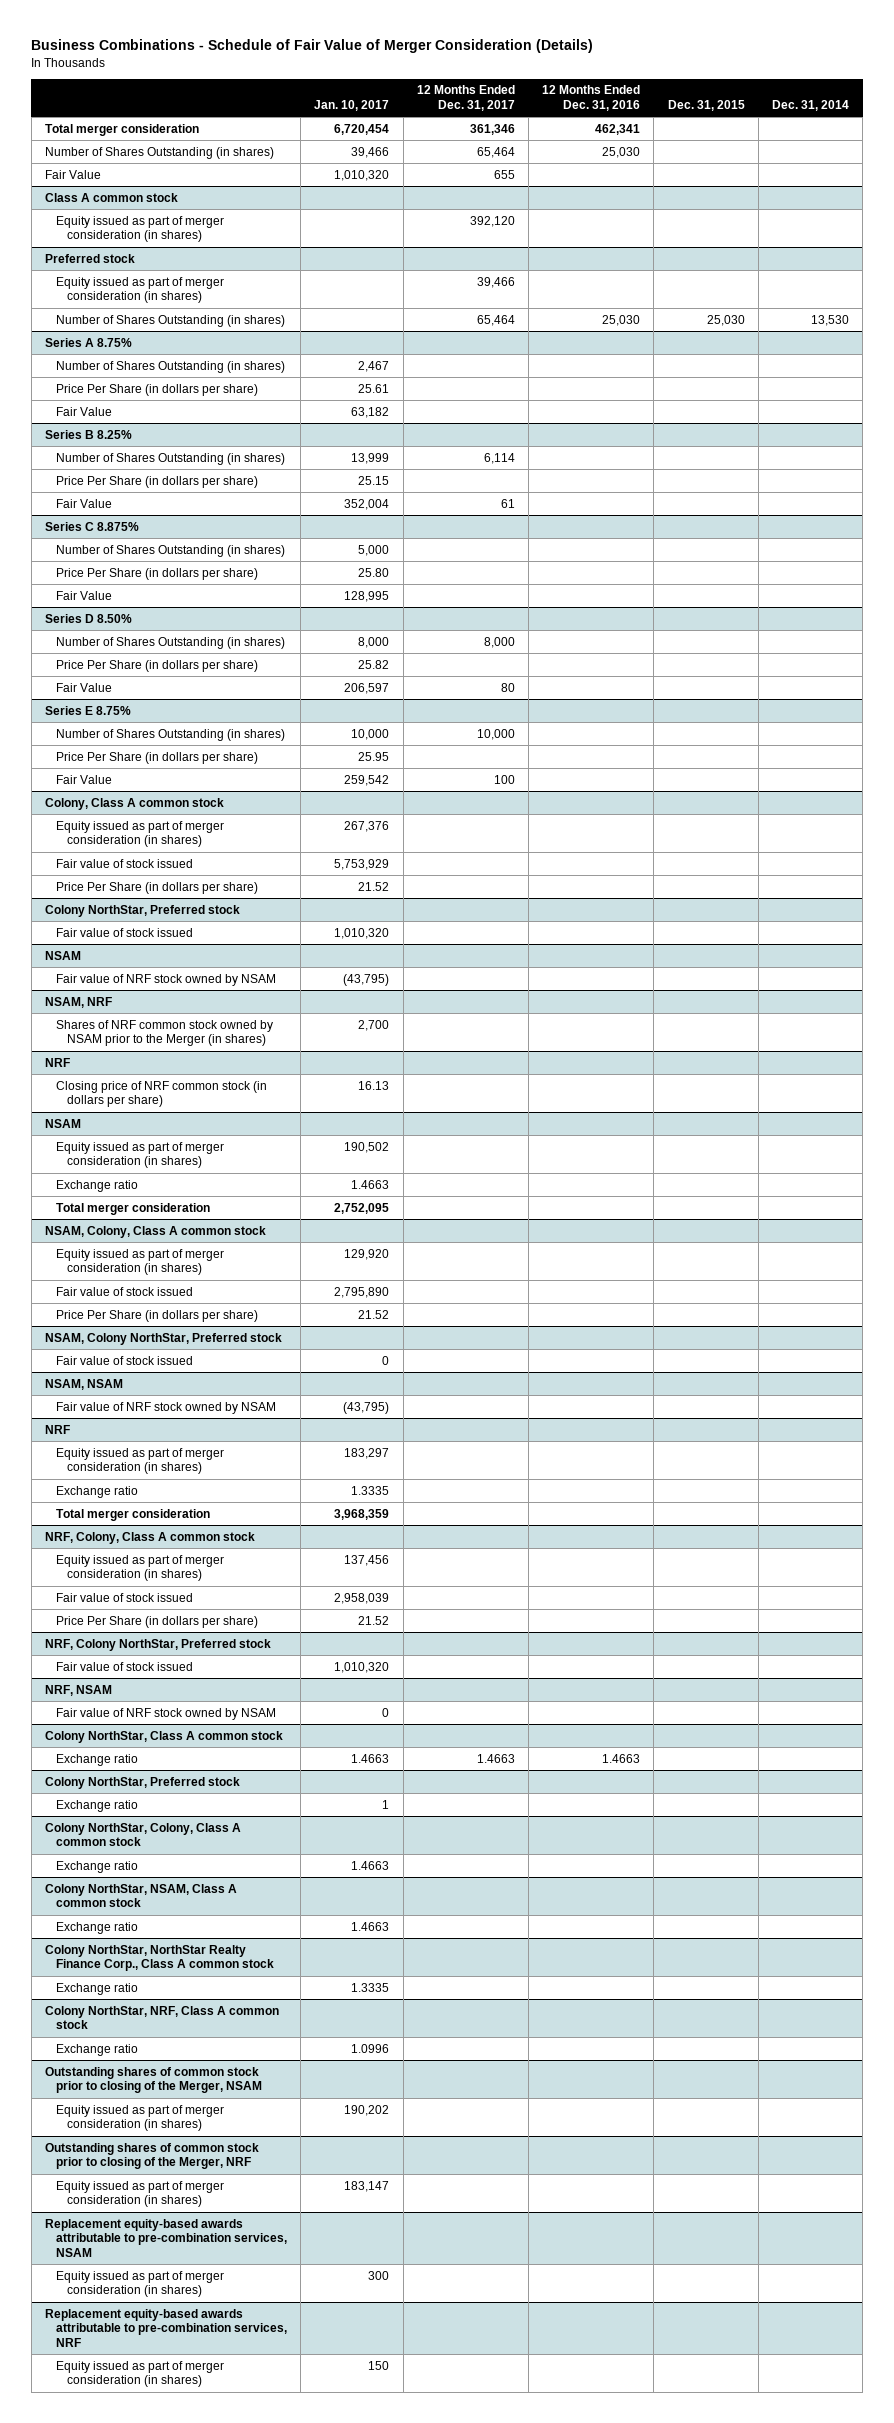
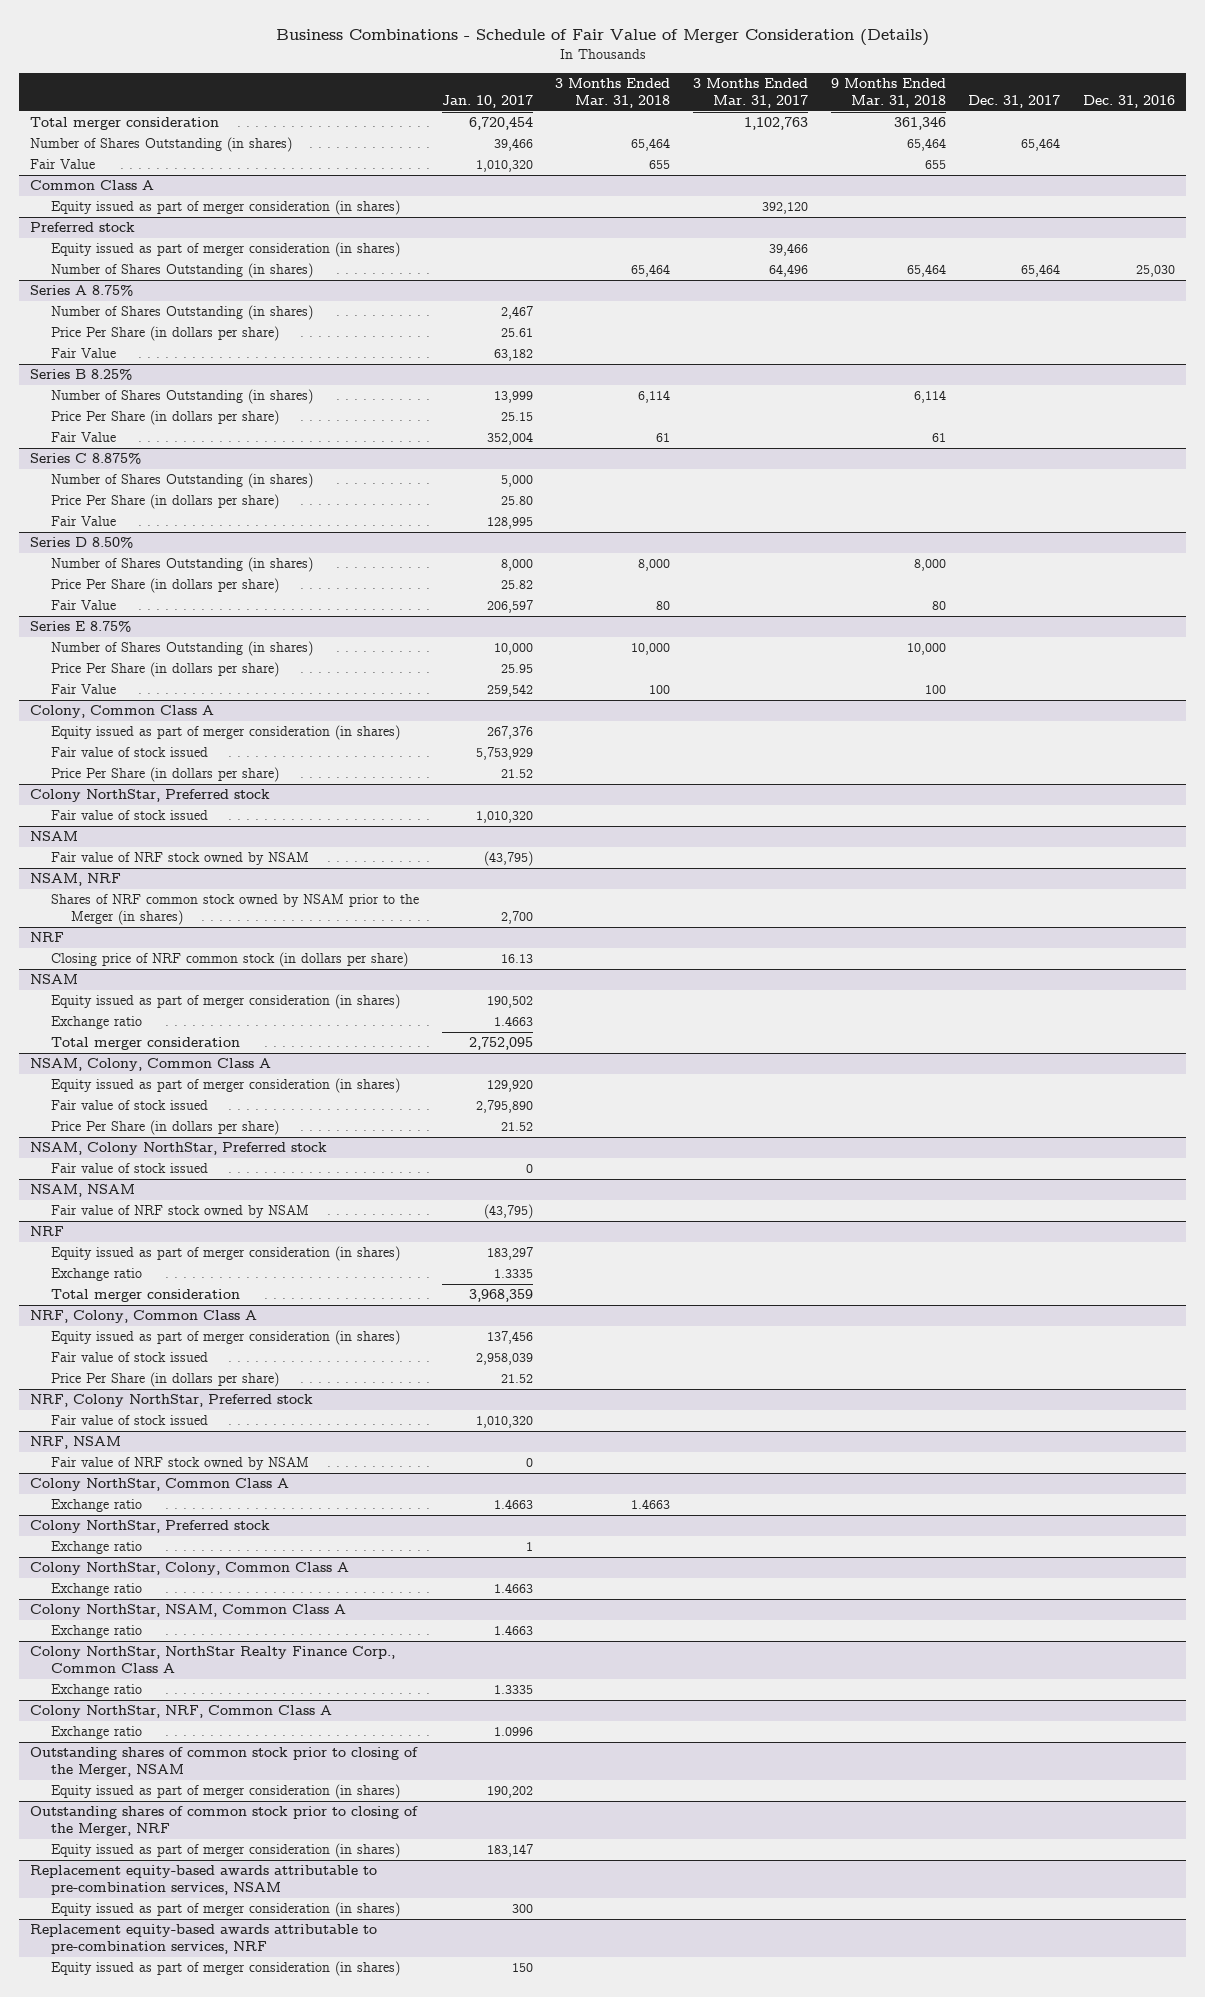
- | Jan. 10, 2017 | 12 Months Ended Dec. 31, 2017 | 12 Months Ended Dec. 31, 2016 | Dec. 31, 2015 | Dec. 31, 2014
+ | Jan. 10, 2017 | 3 Months Ended Mar. 31, 2018 | 3 Months Ended Mar. 31, 2017 | 9 Months Ended Mar. 31, 2018 | Dec. 31, 2017 | Dec. 31, 2016
- Class A common stock
+ Common Class A
- Colony, Class A common stock
+ Colony, Common Class A
- NSAM, Colony, Class A common stock
+ NSAM, Colony, Common Class A
- NRF, Colony, Class A common stock
+ NRF, Colony, Common Class A
- Colony NorthStar, Class A common stock
+ Colony NorthStar, Common Class A
- Colony NorthStar, Colony, Class A common stock
+ Colony NorthStar, Colony, Common Class A
- Colony NorthStar, NSAM, Class A common stock
+ Colony NorthStar, NSAM, Common Class A
- Colony NorthStar, NorthStar Realty Finance Corp., Class A common stock
+ Colony NorthStar, NorthStar Realty Finance Corp., Common Class A
- Colony NorthStar, NRF, Class A common stock
+ Colony NorthStar, NRF, Common Class A

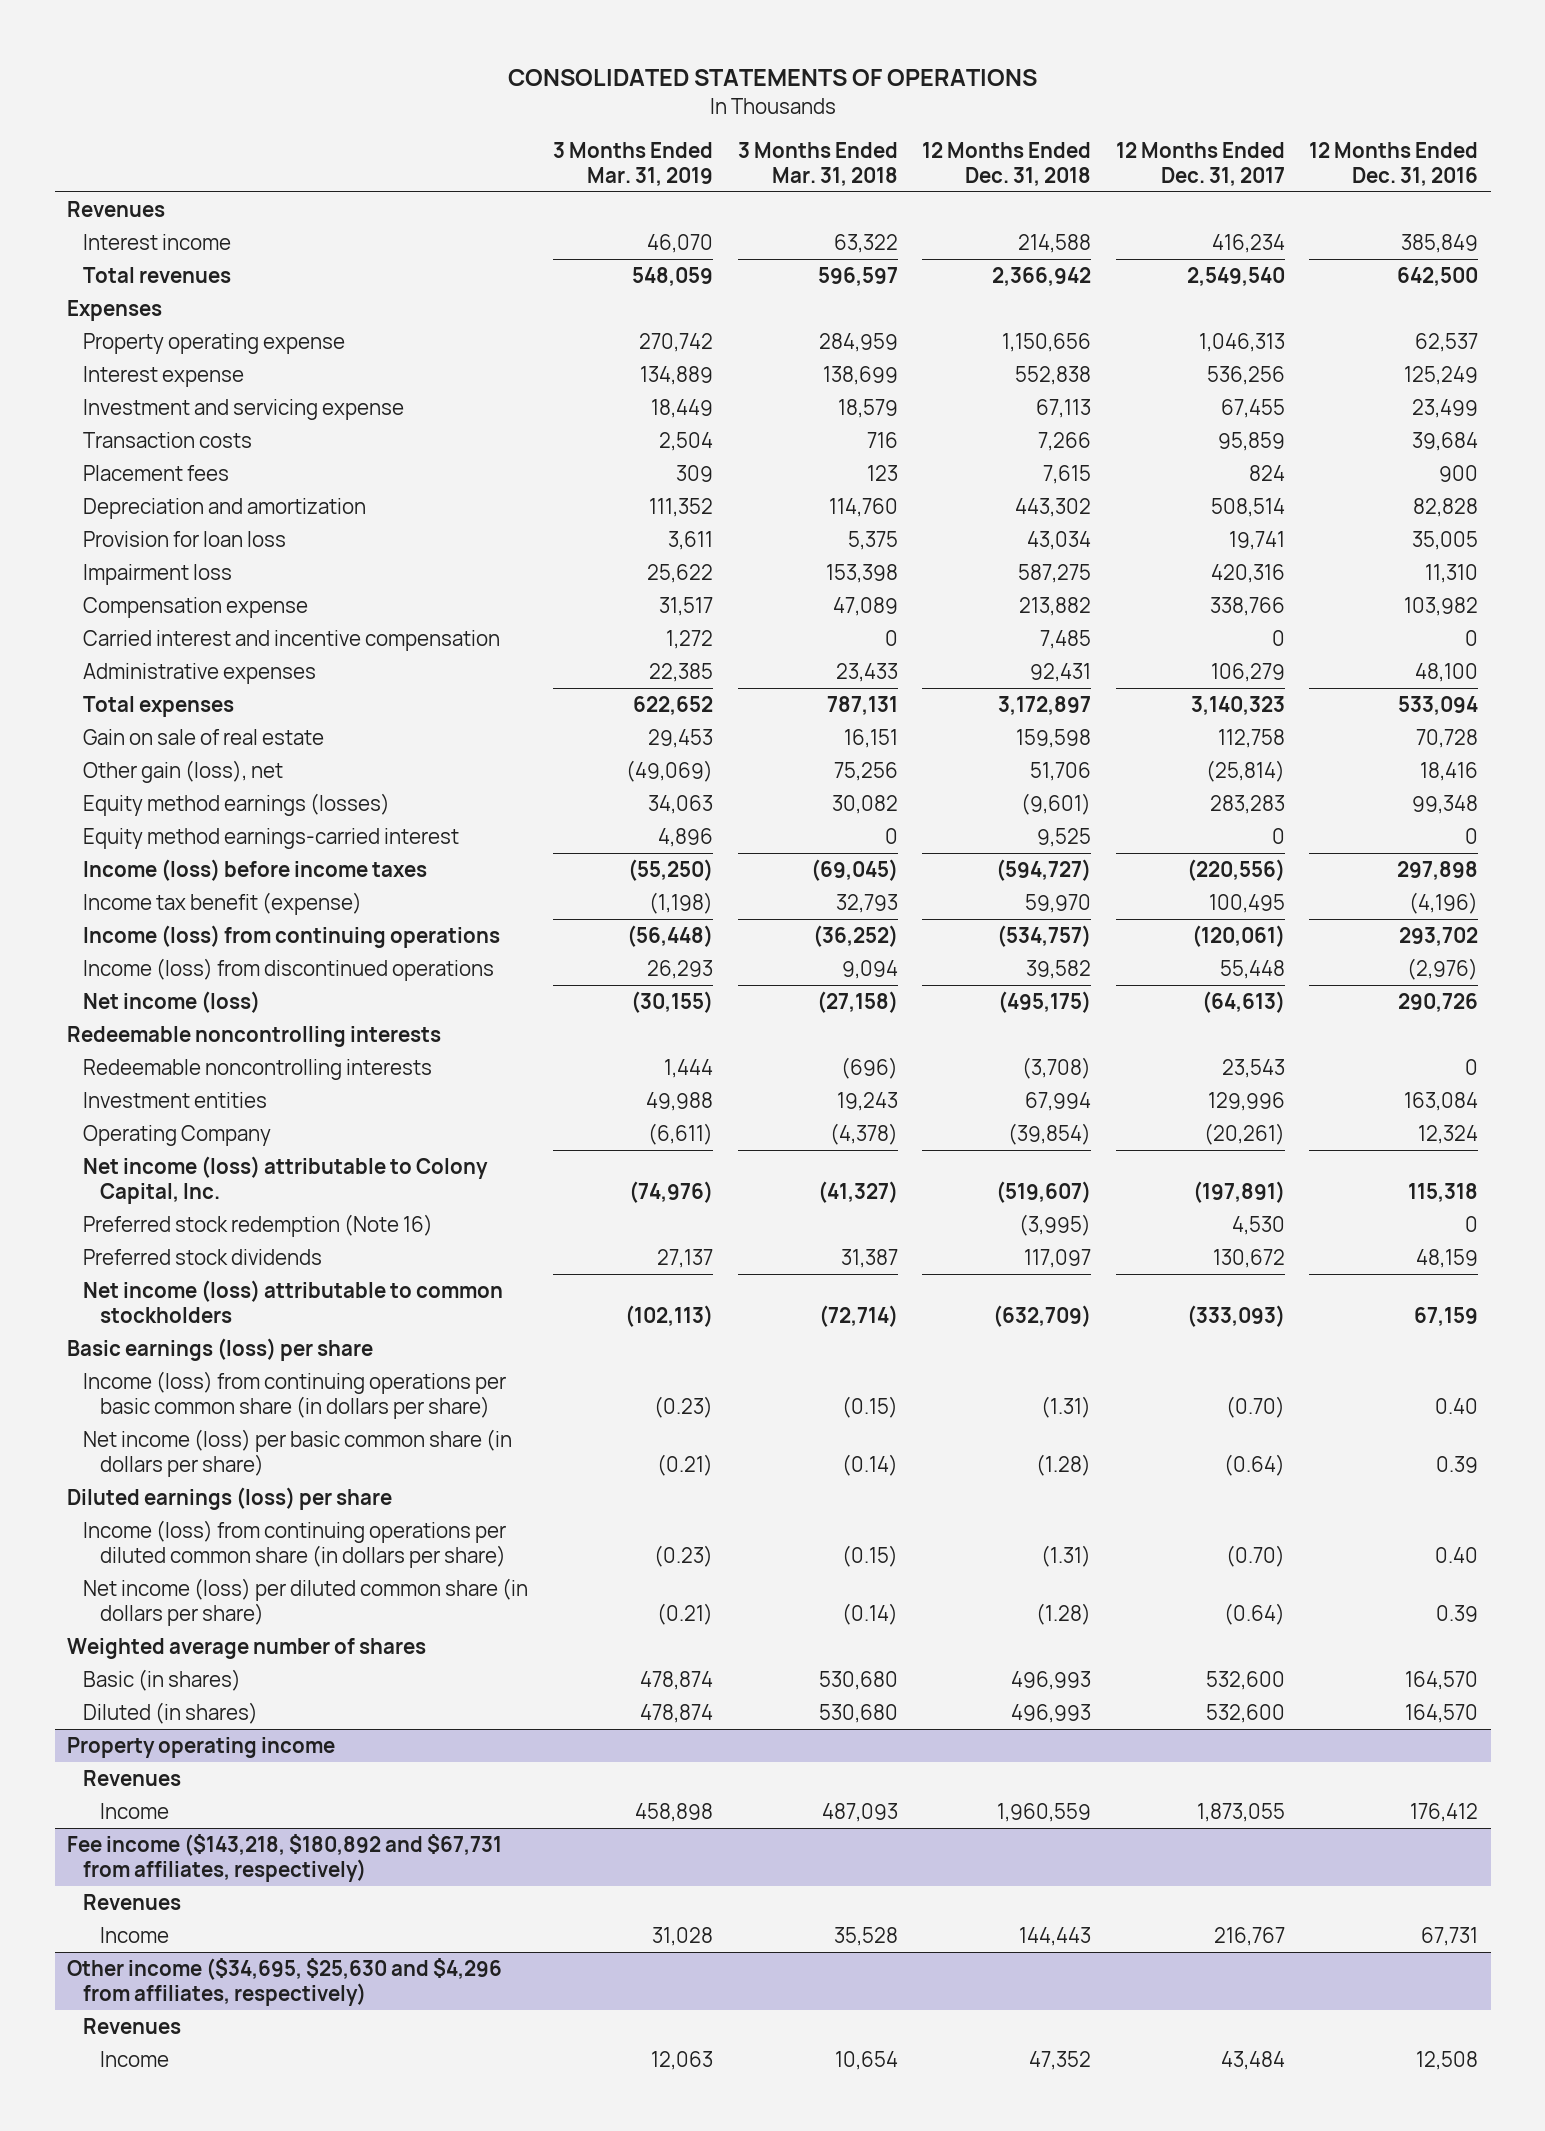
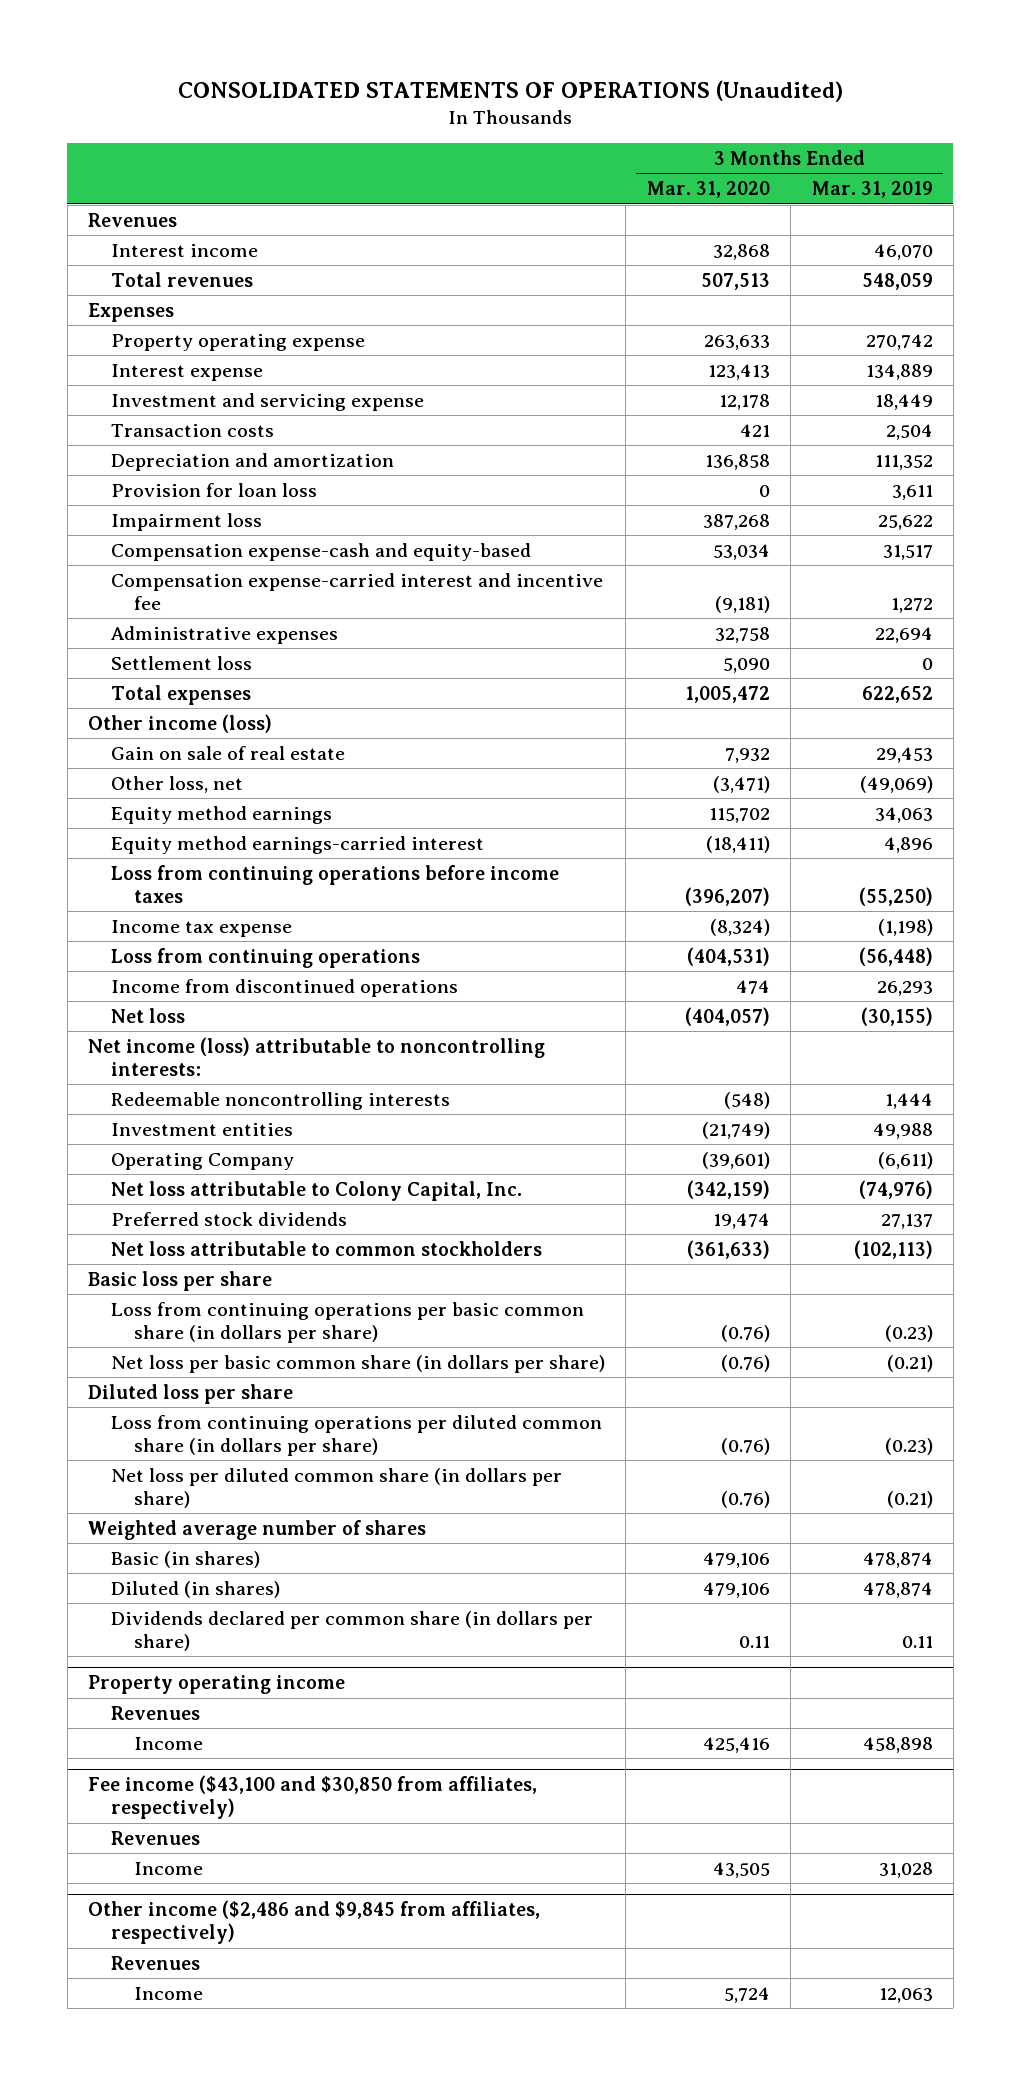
- CONSOLIDATED STATEMENTS OF OPERATIONS
+ CONSOLIDATED STATEMENTS OF OPERATIONS (Unaudited)
- | 3 Months Ended Mar. 31, 2019 | 3 Months Ended Mar. 31, 2018 | 12 Months Ended Dec. 31, 2018 | 12 Months Ended Dec. 31, 2017 | 12 Months Ended Dec. 31, 2016
+ | 3 Months Ended Mar. 31, 2020 | 3 Months Ended Mar. 31, 2019
- Placement fees | 309 | 123 | 7,615 | 824 | 900
- Compensation expense | 31,517 | 47,089 | 213,882 | 338,766 | 103,982
- Carried interest and incentive compensation | 1,272 | 0 | 7,485 | 0 | 0
- Administrative expenses | 22,385 | 23,433 | 92,431 | 106,279 | 48,100
+ Compensation expense-cash and equity-based | 53,034 | 31,517
+ Compensation expense-carried interest and incentive fee | (9,181) | 1,272
+ Administrative expenses | 32,758 | 22,694
+ Settlement loss | 5,090 | 0
+ Other income (loss)
- Other gain (loss), net | (49,069) | 75,256 | 51,706 | (25,814) | 18,416
- Equity method earnings (losses) | 34,063 | 30,082 | (9,601) | 283,283 | 99,348
+ Other loss, net | (3,471) | (49,069)
+ Equity method earnings | 115,702 | 34,063
- Income (loss) before income taxes | (55,250) | (69,045) | (594,727) | (220,556) | 297,898
- Income tax benefit (expense) | (1,198) | 32,793 | 59,970 | 100,495 | (4,196)
- Income (loss) from continuing operations | (56,448) | (36,252) | (534,757) | (120,061) | 293,702
- Income (loss) from discontinued operations | 26,293 | 9,094 | 39,582 | 55,448 | (2,976)
- Net income (loss) | (30,155) | (27,158) | (495,175) | (64,613) | 290,726
- Redeemable noncontrolling interests
+ Loss from continuing operations before income taxes | (396,207) | (55,250)
+ Income tax expense | (8,324) | (1,198)
+ Loss from continuing operations | (404,531) | (56,448)
+ Income from discontinued operations | 474 | 26,293
+ Net loss | (404,057) | (30,155)
+ Net income (loss) attributable to noncontrolling interests:
- Net income (loss) attributable to Colony Capital, Inc. | (74,976) | (41,327) | (519,607) | (197,891) | 115,318
- Preferred stock redemption (Note 16) | | | (3,995) | 4,530 | 0
+ Net loss attributable to Colony Capital, Inc. | (342,159) | (74,976)
- Net income (loss) attributable to common stockholders | (102,113) | (72,714) | (632,709) | (333,093) | 67,159
- Basic earnings (loss) per share
- Income (loss) from continuing operations per basic common share (in dollars per share) | (0.23) | (0.15) | (1.31) | (0.70) | 0.40
- Net income (loss) per basic common share (in dollars per share) | (0.21) | (0.14) | (1.28) | (0.64) | 0.39
- Diluted earnings (loss) per share
- Income (loss) from continuing operations per diluted common share (in dollars per share) | (0.23) | (0.15) | (1.31) | (0.70) | 0.40
- Net income (loss) per diluted common share (in dollars per share) | (0.21) | (0.14) | (1.28) | (0.64) | 0.39
+ Net loss attributable to common stockholders | (361,633) | (102,113)
+ Basic loss per share
+ Loss from continuing operations per basic common share (in dollars per share) | (0.76) | (0.23)
+ Net loss per basic common share (in dollars per share) | (0.76) | (0.21)
+ Diluted loss per share
+ Loss from continuing operations per diluted common share (in dollars per share) | (0.76) | (0.23)
+ Net loss per diluted common share (in dollars per share) | (0.76) | (0.21)
+ Dividends declared per common share (in dollars per share) | 0.11 | 0.11
- Fee income ($143,218, $180,892 and $67,731 from affiliates, respectively)
+ Fee income ($43,100 and $30,850 from affiliates, respectively)
- Other income ($34,695, $25,630 and $4,296 from affiliates, respectively)
+ Other income ($2,486 and $9,845 from affiliates, respectively)

